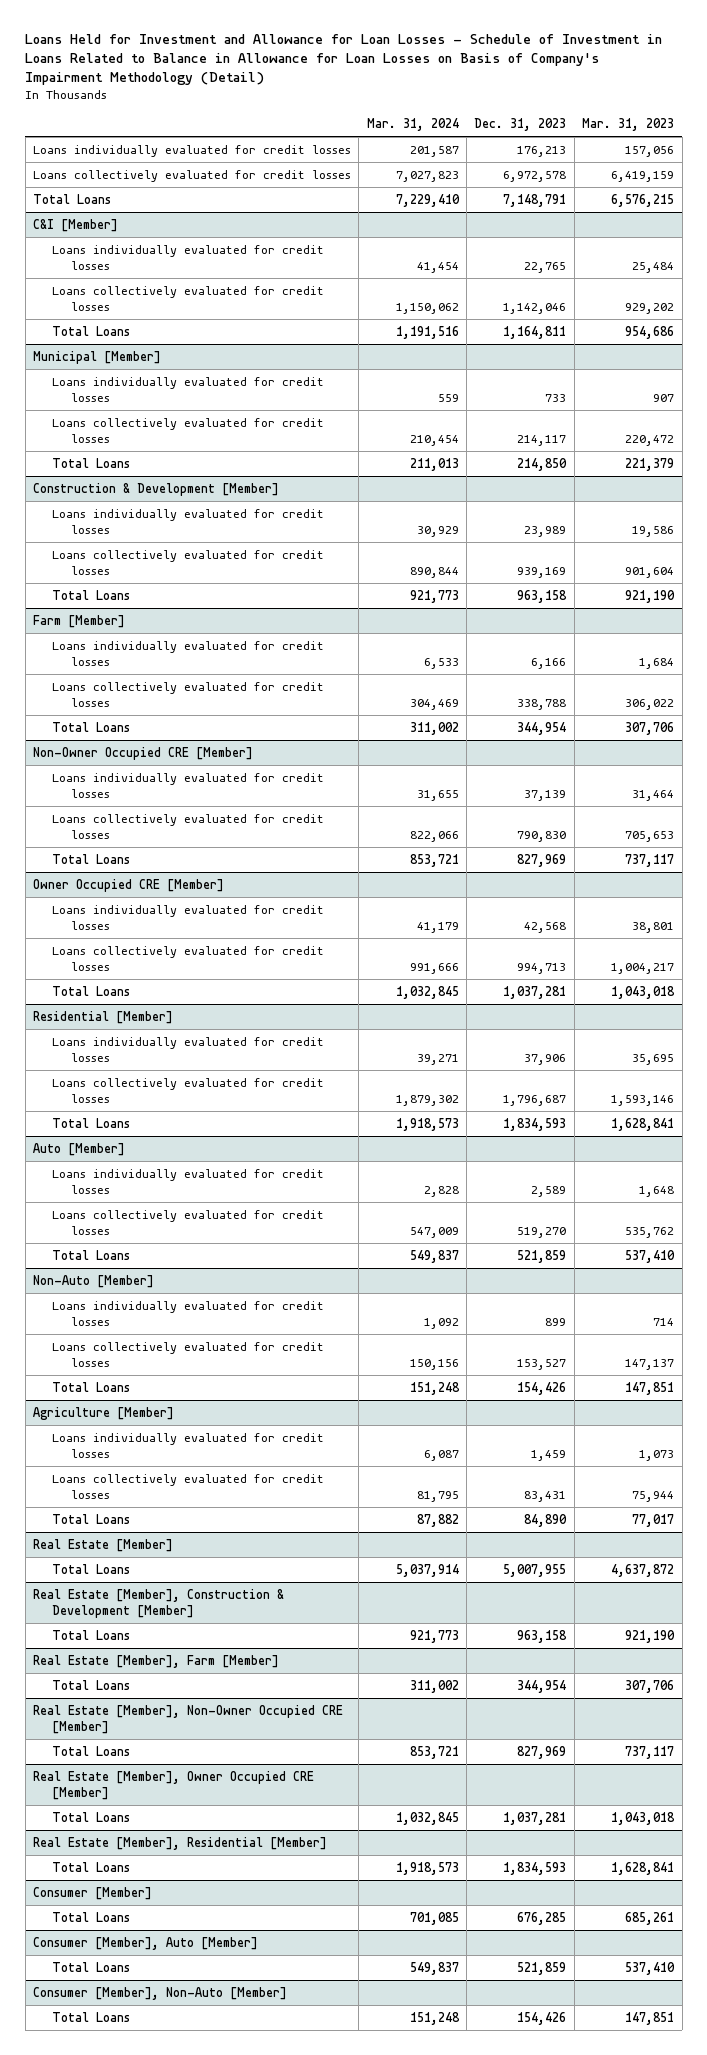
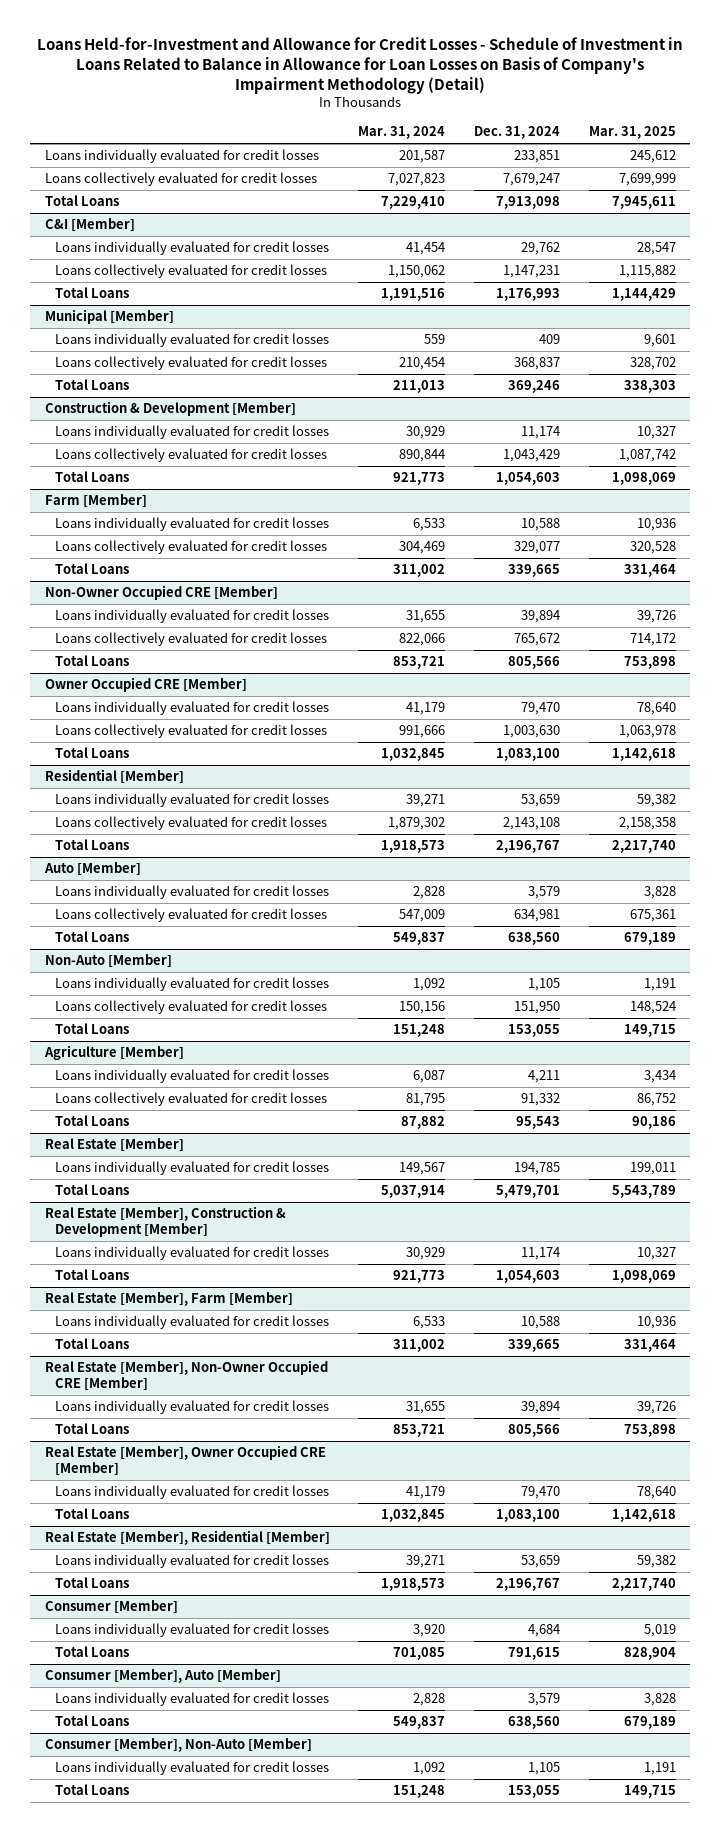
- Loans Held for Investment and Allowance for Loan Losses - Schedule of Investment in Loans Related to Balance in Allowance for Loan Losses on Basis of Company's Impairment Methodology (Detail)
+ Loans Held-for-Investment and Allowance for Credit Losses - Schedule of Investment in Loans Related to Balance in Allowance for Loan Losses on Basis of Company's Impairment Methodology (Detail)
- | Mar. 31, 2024 | Dec. 31, 2023 | Mar. 31, 2023
+ | Mar. 31, 2024 | Dec. 31, 2024 | Mar. 31, 2025
@ Real Estate [Member]
+ Loans individually evaluated for credit losses | 149,567 | 194,785 | 199,011
@ Real Estate [Member], Construction & Development [Member]
+ Loans individually evaluated for credit losses | 30,929 | 11,174 | 10,327
@ Real Estate [Member], Farm [Member]
+ Loans individually evaluated for credit losses | 6,533 | 10,588 | 10,936
@ Real Estate [Member], Non-Owner Occupied CRE [Member]
+ Loans individually evaluated for credit losses | 31,655 | 39,894 | 39,726
@ Real Estate [Member], Owner Occupied CRE [Member]
+ Loans individually evaluated for credit losses | 41,179 | 79,470 | 78,640
@ Real Estate [Member], Residential [Member]
+ Loans individually evaluated for credit losses | 39,271 | 53,659 | 59,382
@ Consumer [Member]
+ Loans individually evaluated for credit losses | 3,920 | 4,684 | 5,019
@ Consumer [Member], Auto [Member]
+ Loans individually evaluated for credit losses | 2,828 | 3,579 | 3,828
@ Consumer [Member], Non-Auto [Member]
+ Loans individually evaluated for credit losses | 1,092 | 1,105 | 1,191

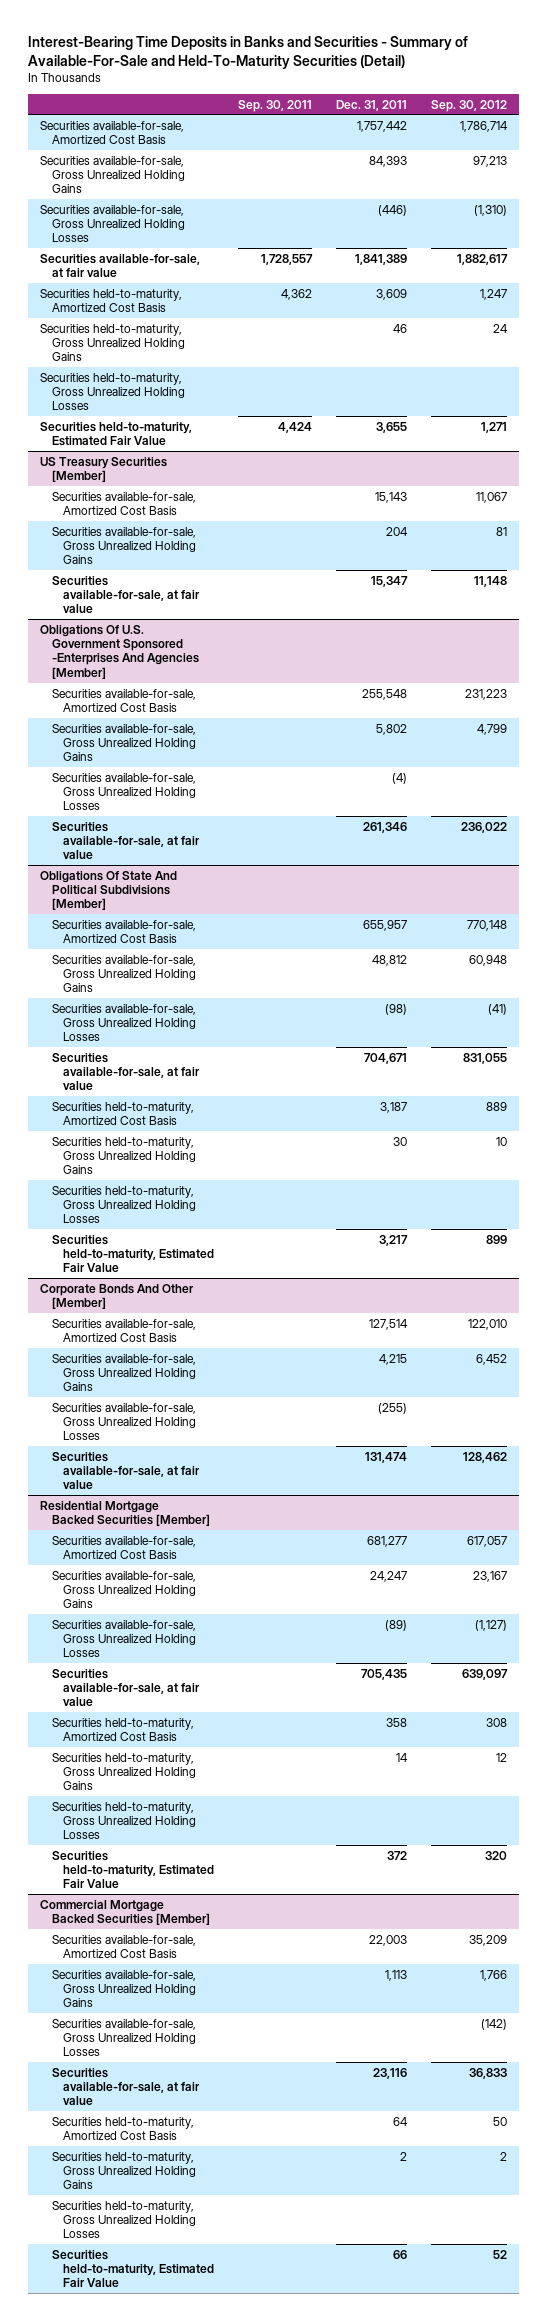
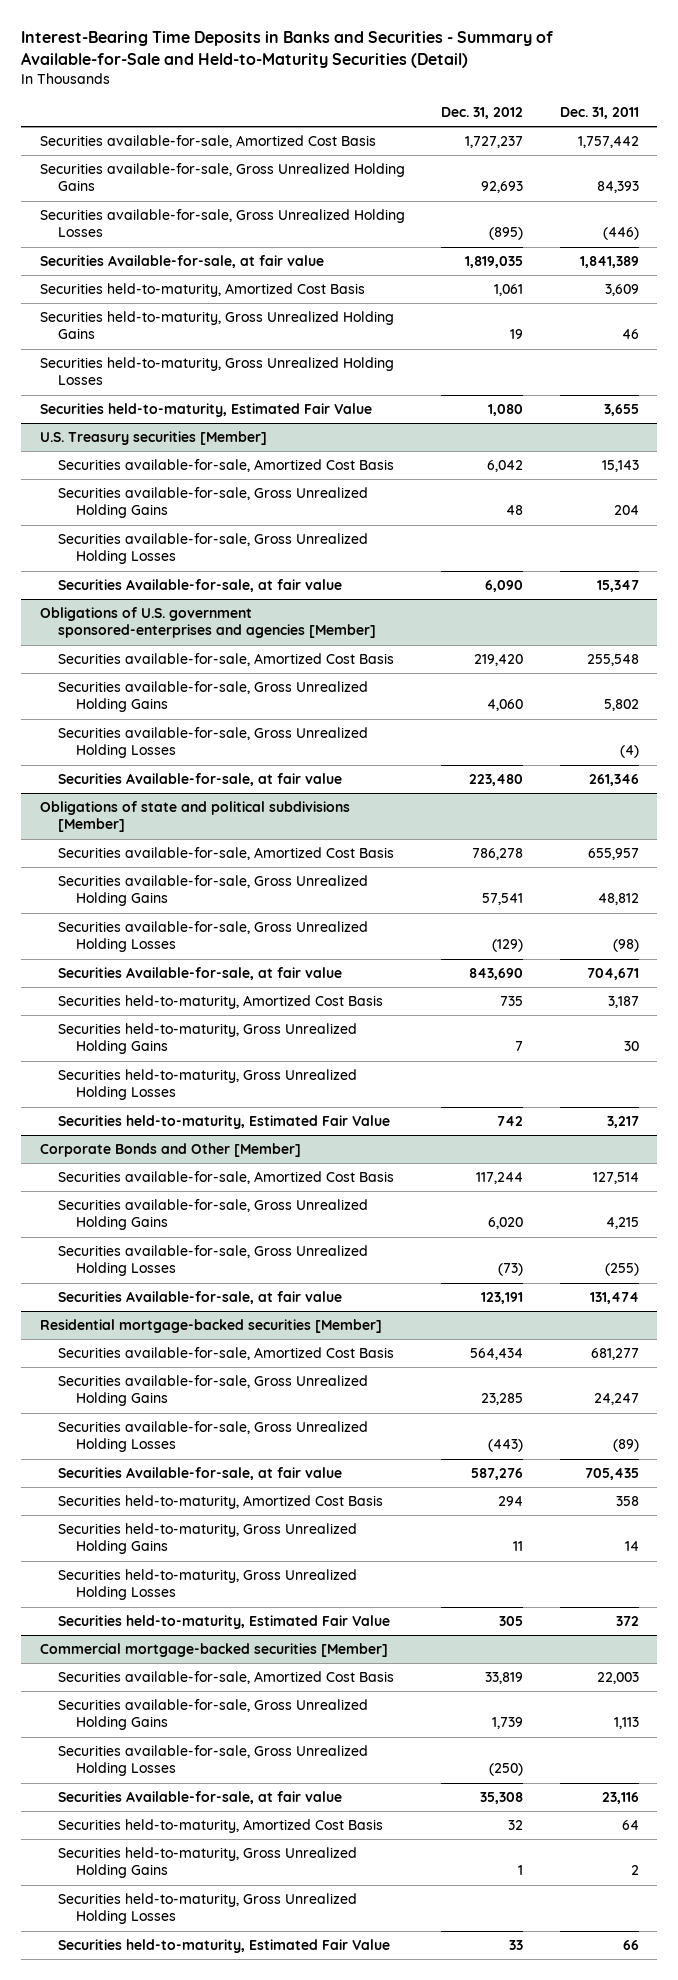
- Interest-Bearing Time Deposits in Banks and Securities - Summary of Available-For-Sale and Held-To-Maturity Securities (Detail)
+ Interest-Bearing Time Deposits in Banks and Securities - Summary of Available-for-Sale and Held-to-Maturity Securities (Detail)
- | Sep. 30, 2011 | Dec. 31, 2011 | Sep. 30, 2012
+ | Dec. 31, 2012 | Dec. 31, 2011
- Securities available-for-sale, at fair value | 1,728,557 | 1,841,389 | 1,882,617
+ Securities Available-for-sale, at fair value | 1,819,035 | 1,841,389
- US Treasury Securities [Member]
+ U.S. Treasury securities [Member]
- Securities available-for-sale, at fair value | | 15,347 | 11,148
- Obligations Of U.S. Government Sponsored -Enterprises And Agencies [Member]
+ Securities available-for-sale, Gross Unrealized Holding Losses
+ Securities Available-for-sale, at fair value | 6,090 | 15,347
+ Obligations of U.S. government sponsored-enterprises and agencies [Member]
- Securities available-for-sale, at fair value | | 261,346 | 236,022
- Obligations Of State And Political Subdivisions [Member]
+ Securities Available-for-sale, at fair value | 223,480 | 261,346
+ Obligations of state and political subdivisions [Member]
- Securities available-for-sale, at fair value | | 704,671 | 831,055
+ Securities Available-for-sale, at fair value | 843,690 | 704,671
- Corporate Bonds And Other [Member]
+ Corporate Bonds and Other [Member]
- Securities available-for-sale, at fair value | | 131,474 | 128,462
- Residential Mortgage Backed Securities [Member]
+ Securities Available-for-sale, at fair value | 123,191 | 131,474
+ Residential mortgage-backed securities [Member]
- Securities available-for-sale, at fair value | | 705,435 | 639,097
+ Securities Available-for-sale, at fair value | 587,276 | 705,435
- Commercial Mortgage Backed Securities [Member]
+ Commercial mortgage-backed securities [Member]
- Securities available-for-sale, at fair value | | 23,116 | 36,833
+ Securities Available-for-sale, at fair value | 35,308 | 23,116

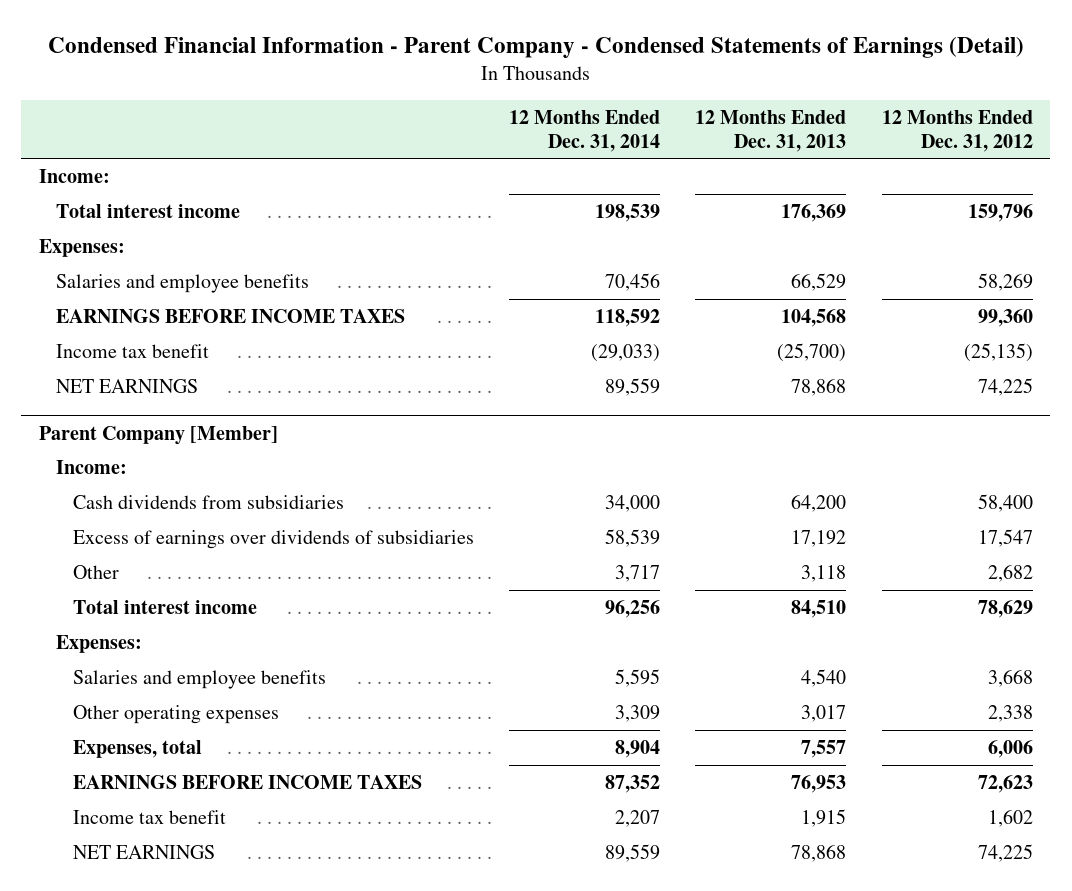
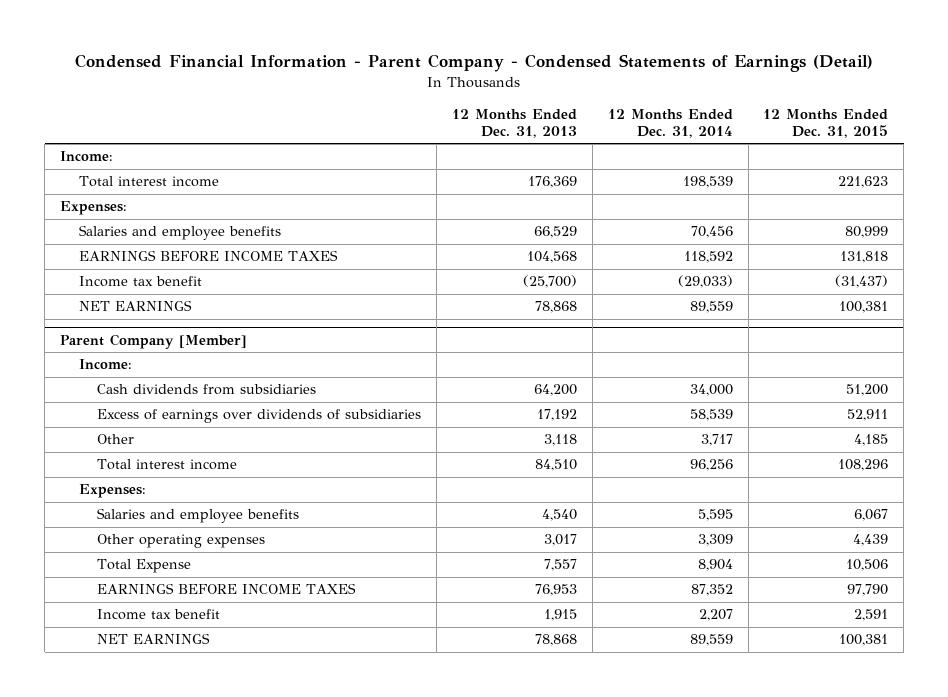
- | 12 Months Ended Dec. 31, 2014 | 12 Months Ended Dec. 31, 2013 | 12 Months Ended Dec. 31, 2012
+ | 12 Months Ended Dec. 31, 2013 | 12 Months Ended Dec. 31, 2014 | 12 Months Ended Dec. 31, 2015
@ Parent Company [Member]
- Expenses, total | 8,904 | 7,557 | 6,006
+ Total Expense | 7,557 | 8,904 | 10,506

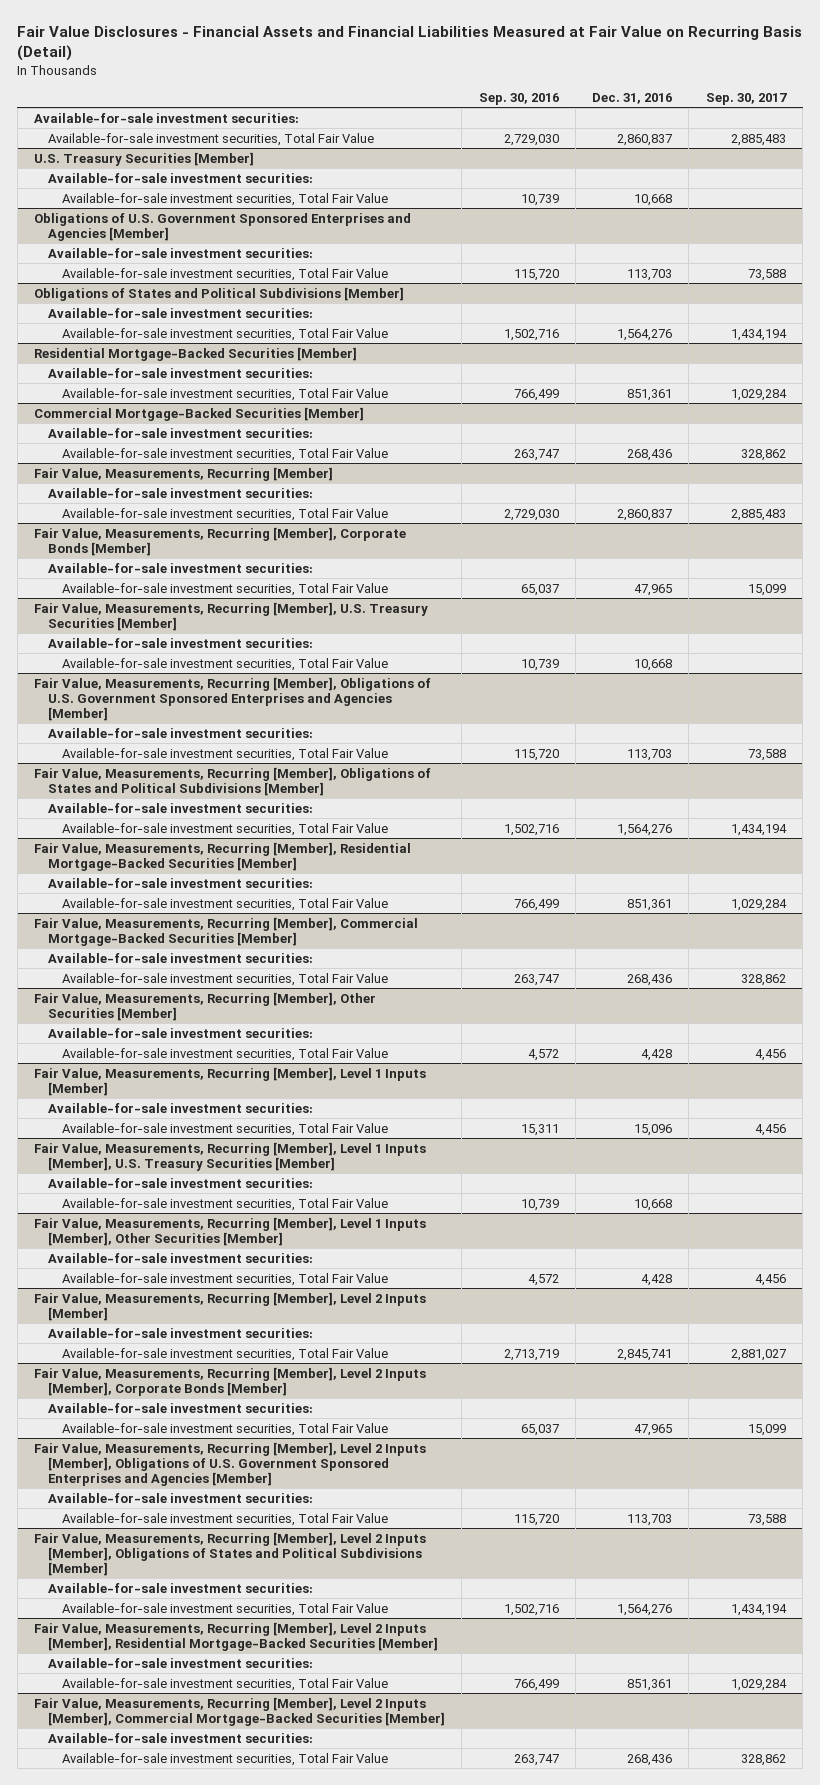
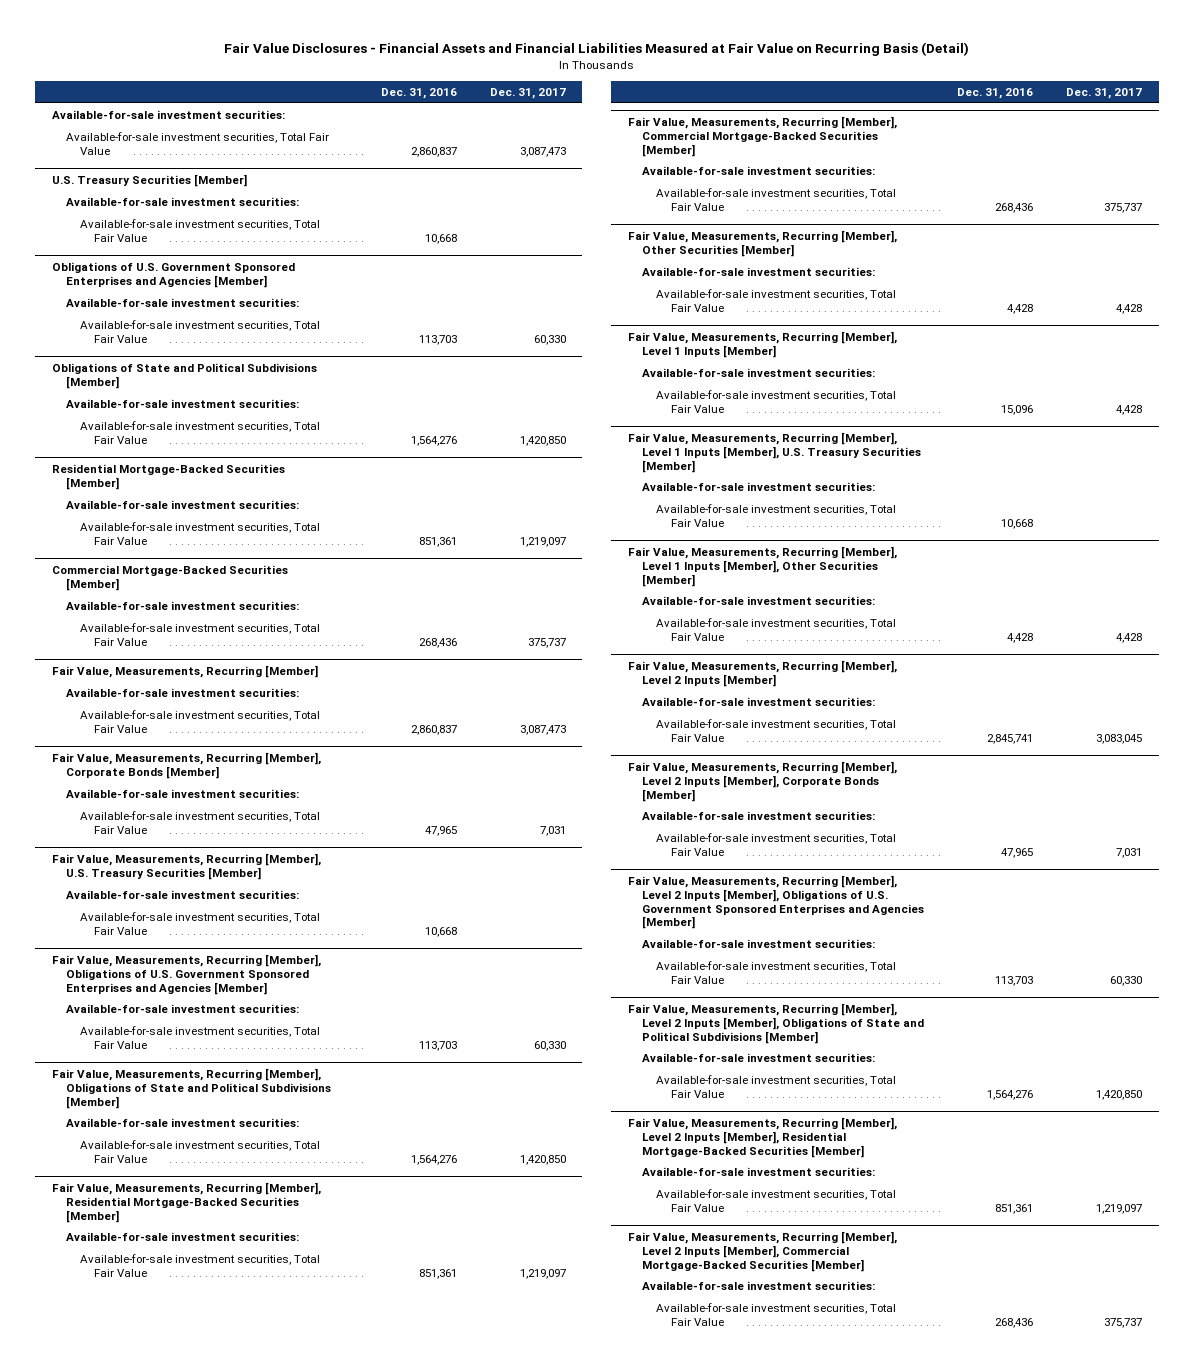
- | Sep. 30, 2016 | Dec. 31, 2016 | Sep. 30, 2017
+ | Dec. 31, 2016 | Dec. 31, 2017
- Obligations of States and Political Subdivisions [Member]
+ Obligations of State and Political Subdivisions [Member]
- Fair Value, Measurements, Recurring [Member], Obligations of States and Political Subdivisions [Member]
+ Fair Value, Measurements, Recurring [Member], Obligations of State and Political Subdivisions [Member]
- Fair Value, Measurements, Recurring [Member], Level 2 Inputs [Member], Obligations of States and Political Subdivisions [Member]
+ Fair Value, Measurements, Recurring [Member], Level 2 Inputs [Member], Obligations of State and Political Subdivisions [Member]

